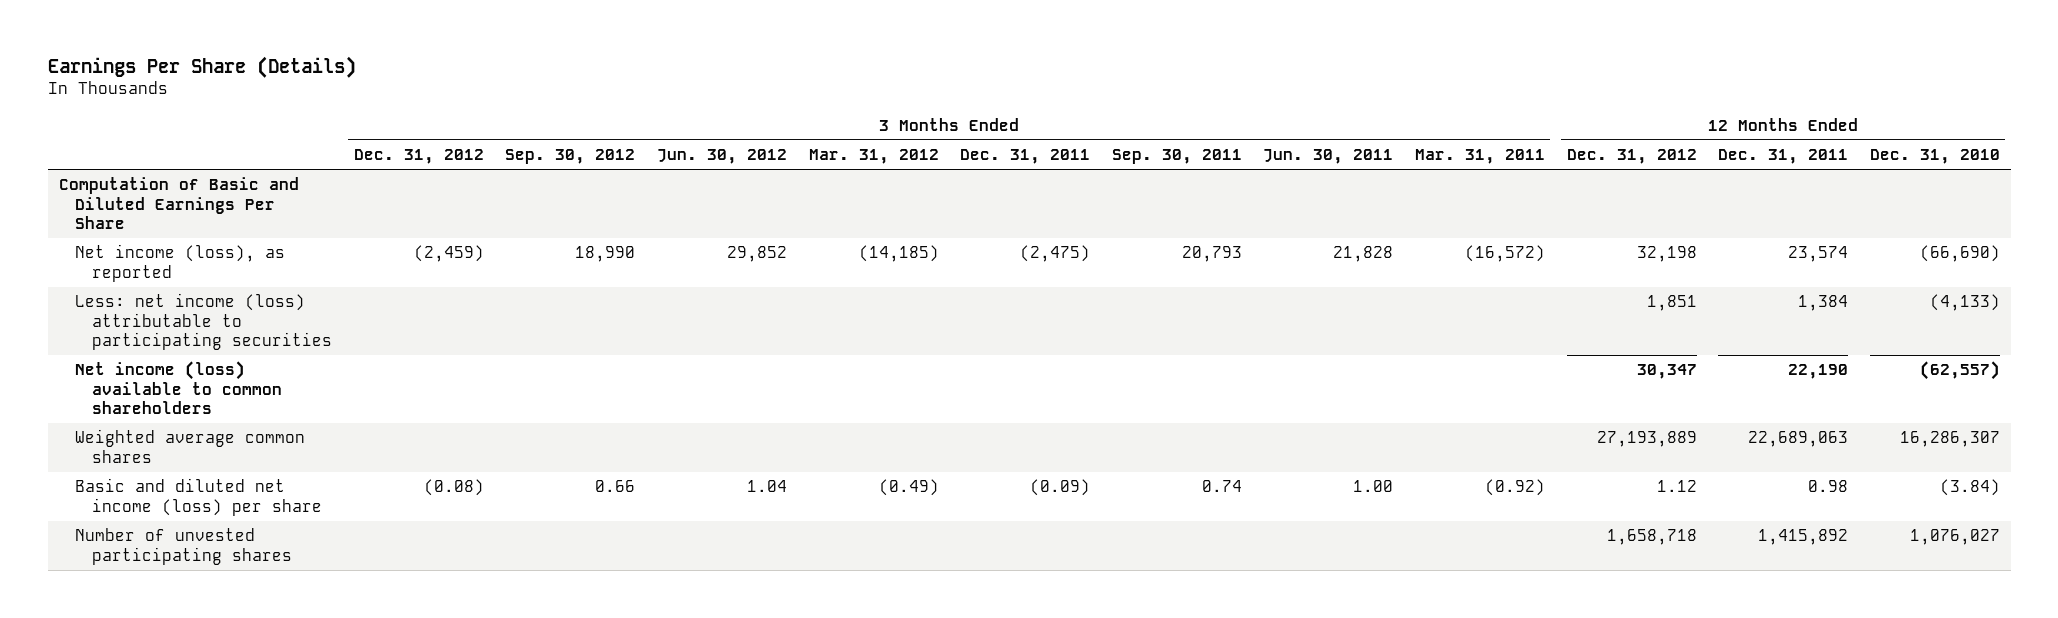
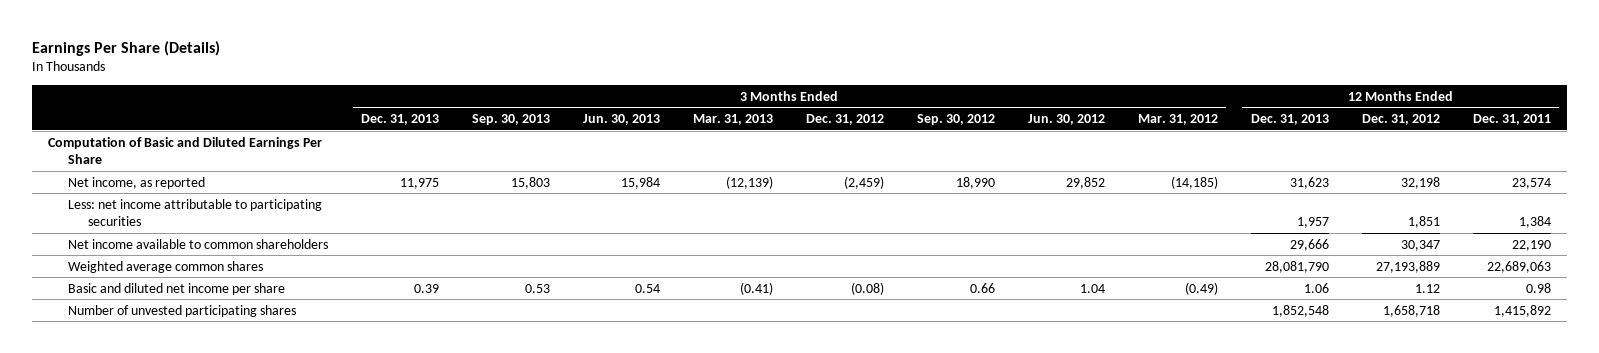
- | 3 Months Ended Dec. 31, 2012 | 3 Months Ended Sep. 30, 2012 | 3 Months Ended Jun. 30, 2012 | 3 Months Ended Mar. 31, 2012 | 3 Months Ended Dec. 31, 2011 | 3 Months Ended Sep. 30, 2011 | 3 Months Ended Jun. 30, 2011 | 3 Months Ended Mar. 31, 2011 | 12 Months Ended Dec. 31, 2012 | 12 Months Ended Dec. 31, 2011 | 12 Months Ended Dec. 31, 2010
+ | 3 Months Ended Dec. 31, 2013 | 3 Months Ended Sep. 30, 2013 | 3 Months Ended Jun. 30, 2013 | 3 Months Ended Mar. 31, 2013 | 3 Months Ended Dec. 31, 2012 | 3 Months Ended Sep. 30, 2012 | 3 Months Ended Jun. 30, 2012 | 3 Months Ended Mar. 31, 2012 | 12 Months Ended Dec. 31, 2013 | 12 Months Ended Dec. 31, 2012 | 12 Months Ended Dec. 31, 2011
- Net income (loss), as reported | (2,459) | 18,990 | 29,852 | (14,185) | (2,475) | 20,793 | 21,828 | (16,572) | 32,198 | 23,574 | (66,690)
- Less: net income (loss) attributable to participating securities | | | | | | | | | 1,851 | 1,384 | (4,133)
- Net income (loss) available to common shareholders | | | | | | | | | 30,347 | 22,190 | (62,557)
+ Net income, as reported | 11,975 | 15,803 | 15,984 | (12,139) | (2,459) | 18,990 | 29,852 | (14,185) | 31,623 | 32,198 | 23,574
+ Less: net income attributable to participating securities | | | | | | | | | 1,957 | 1,851 | 1,384
+ Net income available to common shareholders | | | | | | | | | 29,666 | 30,347 | 22,190
- Basic and diluted net income (loss) per share | (0.08) | 0.66 | 1.04 | (0.49) | (0.09) | 0.74 | 1.00 | (0.92) | 1.12 | 0.98 | (3.84)
+ Basic and diluted net income per share | 0.39 | 0.53 | 0.54 | (0.41) | (0.08) | 0.66 | 1.04 | (0.49) | 1.06 | 1.12 | 0.98

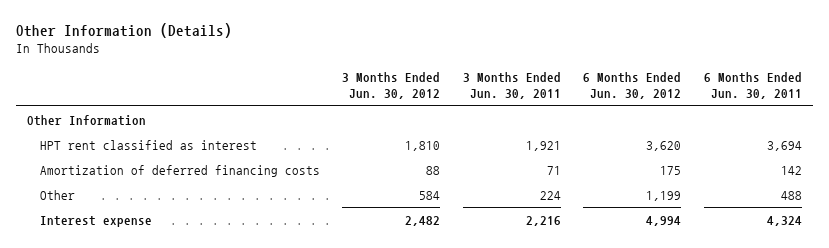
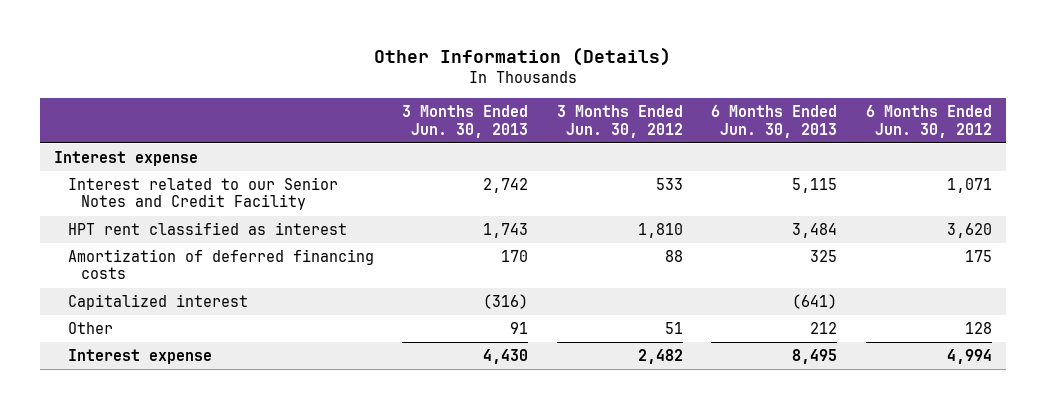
- | 3 Months Ended Jun. 30, 2012 | 3 Months Ended Jun. 30, 2011 | 6 Months Ended Jun. 30, 2012 | 6 Months Ended Jun. 30, 2011
+ | 3 Months Ended Jun. 30, 2013 | 3 Months Ended Jun. 30, 2012 | 6 Months Ended Jun. 30, 2013 | 6 Months Ended Jun. 30, 2012
- Other Information
+ Interest expense
+ Interest related to our Senior Notes and Credit Facility | 2,742 | 533 | 5,115 | 1,071
- Other | 584 | 224 | 1,199 | 488
+ Capitalized interest | (316) | | (641) |
+ Other | 91 | 51 | 212 | 128

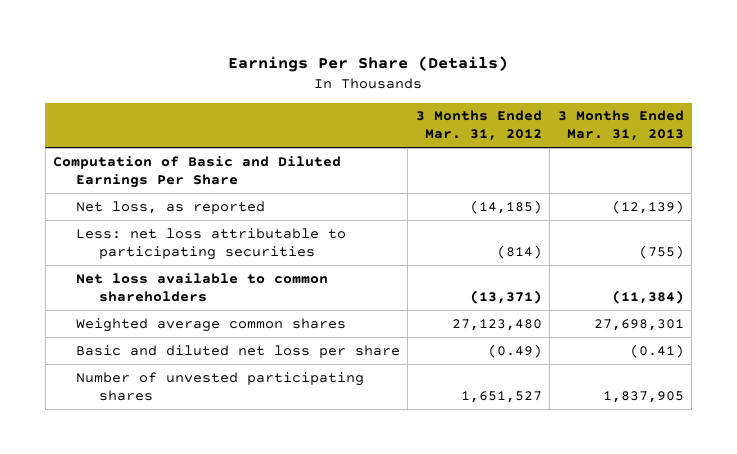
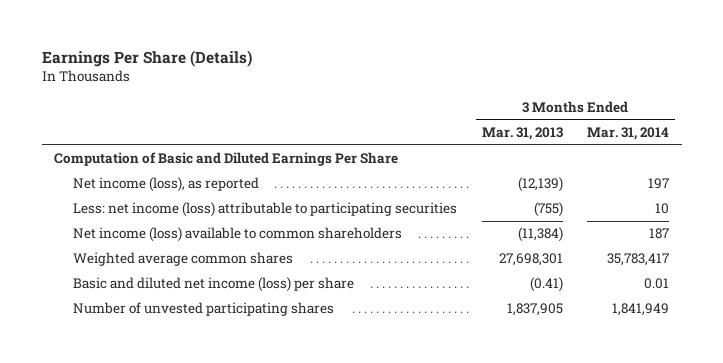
- | 3 Months Ended Mar. 31, 2012 | 3 Months Ended Mar. 31, 2013
+ | 3 Months Ended Mar. 31, 2013 | 3 Months Ended Mar. 31, 2014
- Net loss, as reported | (14,185) | (12,139)
- Less: net loss attributable to participating securities | (814) | (755)
- Net loss available to common shareholders | (13,371) | (11,384)
+ Net income (loss), as reported | (12,139) | 197
+ Less: net income (loss) attributable to participating securities | (755) | 10
+ Net income (loss) available to common shareholders | (11,384) | 187
- Basic and diluted net loss per share | (0.49) | (0.41)
+ Basic and diluted net income (loss) per share | (0.41) | 0.01

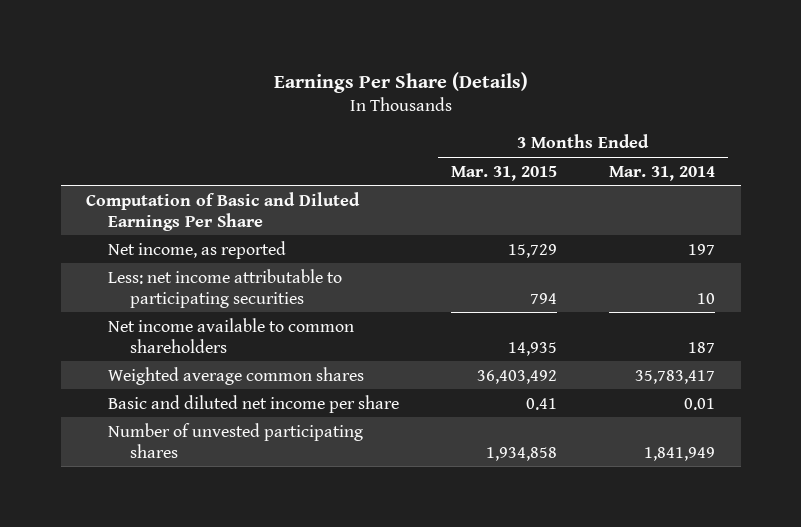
- | 3 Months Ended Mar. 31, 2013 | 3 Months Ended Mar. 31, 2014
+ | 3 Months Ended Mar. 31, 2015 | 3 Months Ended Mar. 31, 2014
- Net income (loss), as reported | (12,139) | 197
- Less: net income (loss) attributable to participating securities | (755) | 10
- Net income (loss) available to common shareholders | (11,384) | 187
+ Net income, as reported | 15,729 | 197
+ Less: net income attributable to participating securities | 794 | 10
+ Net income available to common shareholders | 14,935 | 187
- Basic and diluted net income (loss) per share | (0.41) | 0.01
+ Basic and diluted net income per share | 0.41 | 0.01

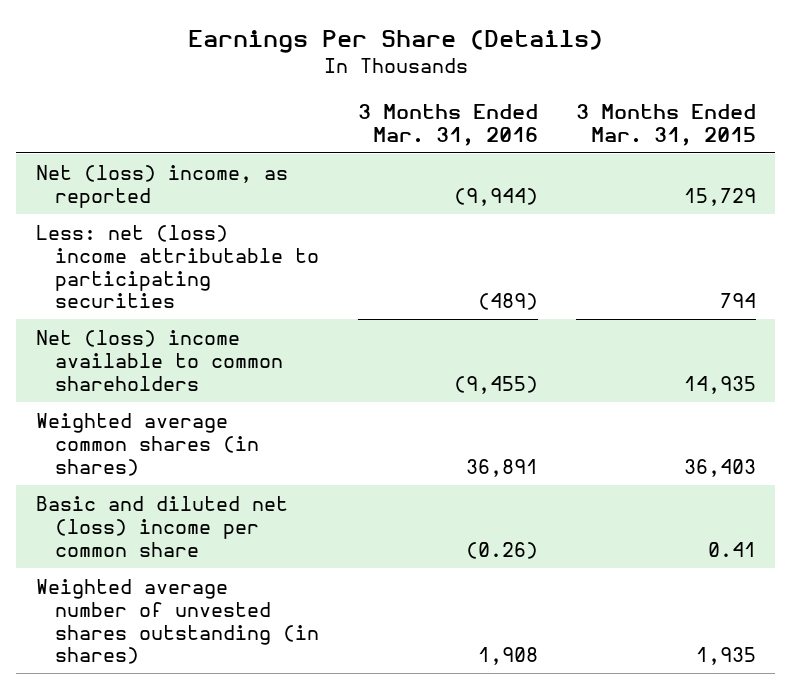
- | 3 Months Ended Mar. 31, 2015 | 3 Months Ended Mar. 31, 2014
+ | 3 Months Ended Mar. 31, 2016 | 3 Months Ended Mar. 31, 2015
- Computation of Basic and Diluted Earnings Per Share
- Net income, as reported | 15,729 | 197
- Less: net income attributable to participating securities | 794 | 10
- Net income available to common shareholders | 14,935 | 187
- Weighted average common shares | 36,403,492 | 35,783,417
- Basic and diluted net income per share | 0.41 | 0.01
- Number of unvested participating shares | 1,934,858 | 1,841,949
+ Net (loss) income, as reported | (9,944) | 15,729
+ Less: net (loss) income attributable to participating securities | (489) | 794
+ Net (loss) income available to common shareholders | (9,455) | 14,935
+ Weighted average common shares (in shares) | 36,891 | 36,403
+ Basic and diluted net (loss) income per common share | (0.26) | 0.41
+ Weighted average number of unvested shares outstanding (in shares) | 1,908 | 1,935

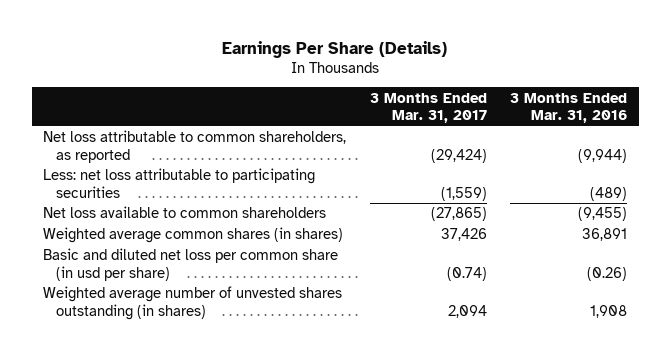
- | 3 Months Ended Mar. 31, 2016 | 3 Months Ended Mar. 31, 2015
+ | 3 Months Ended Mar. 31, 2017 | 3 Months Ended Mar. 31, 2016
- Net (loss) income, as reported | (9,944) | 15,729
- Less: net (loss) income attributable to participating securities | (489) | 794
- Net (loss) income available to common shareholders | (9,455) | 14,935
+ Net loss attributable to common shareholders, as reported | (29,424) | (9,944)
+ Less: net loss attributable to participating securities | (1,559) | (489)
+ Net loss available to common shareholders | (27,865) | (9,455)
- Basic and diluted net (loss) income per common share | (0.26) | 0.41
+ Basic and diluted net loss per common share (in usd per share) | (0.74) | (0.26)

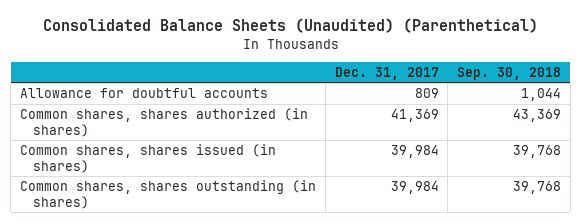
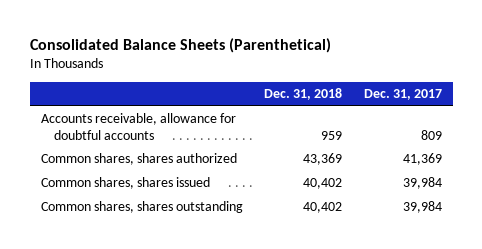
- Consolidated Balance Sheets (Unaudited) (Parenthetical)
+ Consolidated Balance Sheets (Parenthetical)
- | Dec. 31, 2017 | Sep. 30, 2018
+ | Dec. 31, 2018 | Dec. 31, 2017
- Allowance for doubtful accounts | 809 | 1,044
- Common shares, shares authorized (in shares) | 41,369 | 43,369
- Common shares, shares issued (in shares) | 39,984 | 39,768
- Common shares, shares outstanding (in shares) | 39,984 | 39,768
+ Accounts receivable, allowance for doubtful accounts | 959 | 809
+ Common shares, shares authorized | 43,369 | 41,369
+ Common shares, shares issued | 40,402 | 39,984
+ Common shares, shares outstanding | 40,402 | 39,984

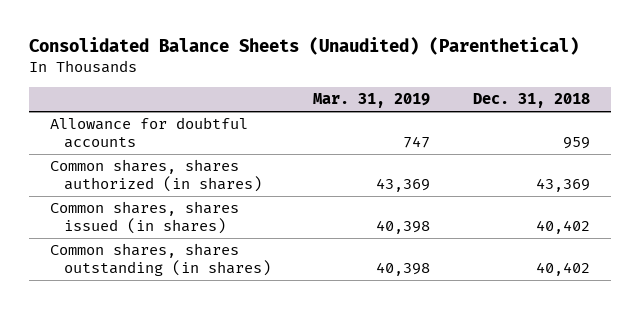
- Consolidated Balance Sheets (Parenthetical)
+ Consolidated Balance Sheets (Unaudited) (Parenthetical)
- | Dec. 31, 2018 | Dec. 31, 2017
+ | Mar. 31, 2019 | Dec. 31, 2018
- Accounts receivable, allowance for doubtful accounts | 959 | 809
- Common shares, shares authorized | 43,369 | 41,369
- Common shares, shares issued | 40,402 | 39,984
- Common shares, shares outstanding | 40,402 | 39,984
+ Allowance for doubtful accounts | 747 | 959
+ Common shares, shares authorized (in shares) | 43,369 | 43,369
+ Common shares, shares issued (in shares) | 40,398 | 40,402
+ Common shares, shares outstanding (in shares) | 40,398 | 40,402

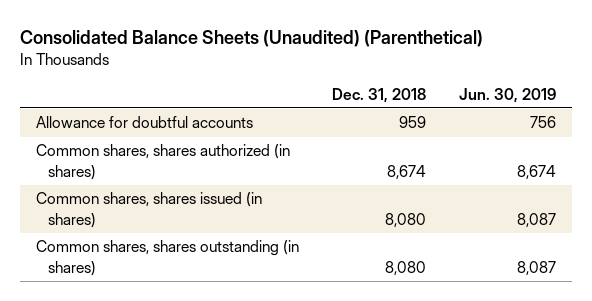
- | Mar. 31, 2019 | Dec. 31, 2018
+ | Dec. 31, 2018 | Jun. 30, 2019
- Common shares, shares authorized (in shares) | 43,369 | 43,369
- Common shares, shares issued (in shares) | 40,398 | 40,402
- Common shares, shares outstanding (in shares) | 40,398 | 40,402
+ Common shares, shares authorized (in shares) | 8,674 | 8,674
+ Common shares, shares issued (in shares) | 8,080 | 8,087
+ Common shares, shares outstanding (in shares) | 8,080 | 8,087

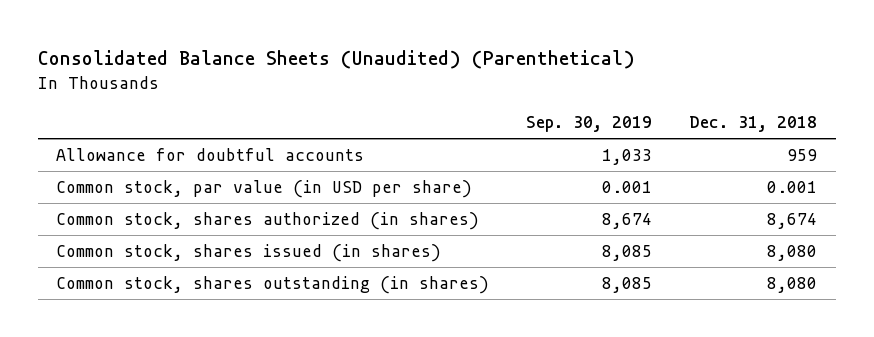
- | Dec. 31, 2018 | Jun. 30, 2019
+ | Sep. 30, 2019 | Dec. 31, 2018
- Common shares, shares authorized (in shares) | 8,674 | 8,674
- Common shares, shares issued (in shares) | 8,080 | 8,087
- Common shares, shares outstanding (in shares) | 8,080 | 8,087
+ Common stock, par value (in USD per share) | 0.001 | 0.001
+ Common stock, shares authorized (in shares) | 8,674 | 8,674
+ Common stock, shares issued (in shares) | 8,085 | 8,080
+ Common stock, shares outstanding (in shares) | 8,085 | 8,080

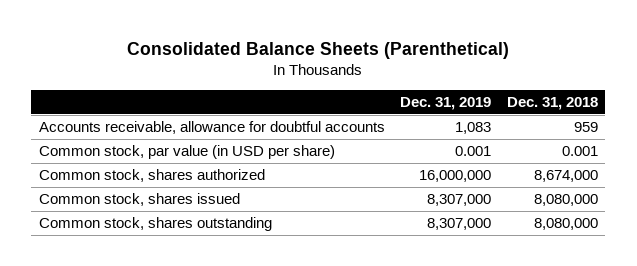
- Consolidated Balance Sheets (Unaudited) (Parenthetical)
+ Consolidated Balance Sheets (Parenthetical)
- | Sep. 30, 2019 | Dec. 31, 2018
+ | Dec. 31, 2019 | Dec. 31, 2018
- Allowance for doubtful accounts | 1,033 | 959
+ Accounts receivable, allowance for doubtful accounts | 1,083 | 959
- Common stock, shares authorized (in shares) | 8,674 | 8,674
- Common stock, shares issued (in shares) | 8,085 | 8,080
- Common stock, shares outstanding (in shares) | 8,085 | 8,080
+ Common stock, shares authorized | 16,000,000 | 8,674,000
+ Common stock, shares issued | 8,307,000 | 8,080,000
+ Common stock, shares outstanding | 8,307,000 | 8,080,000

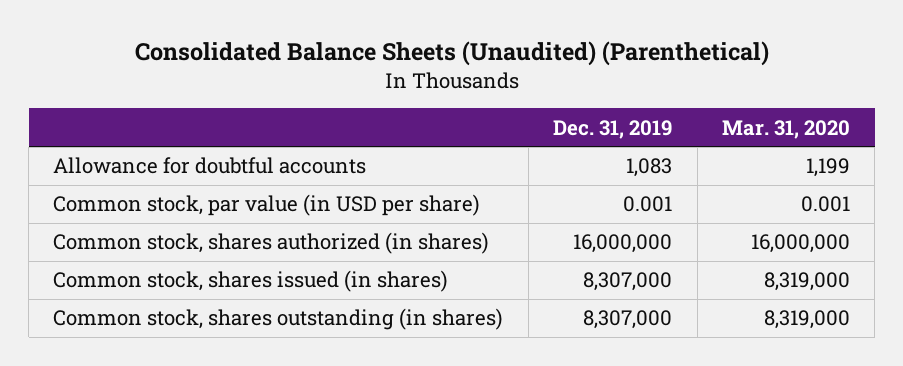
- Consolidated Balance Sheets (Parenthetical)
+ Consolidated Balance Sheets (Unaudited) (Parenthetical)
- | Dec. 31, 2019 | Dec. 31, 2018
+ | Dec. 31, 2019 | Mar. 31, 2020
- Accounts receivable, allowance for doubtful accounts | 1,083 | 959
+ Allowance for doubtful accounts | 1,083 | 1,199
- Common stock, shares authorized | 16,000,000 | 8,674,000
- Common stock, shares issued | 8,307,000 | 8,080,000
- Common stock, shares outstanding | 8,307,000 | 8,080,000
+ Common stock, shares authorized (in shares) | 16,000,000 | 16,000,000
+ Common stock, shares issued (in shares) | 8,307,000 | 8,319,000
+ Common stock, shares outstanding (in shares) | 8,307,000 | 8,319,000

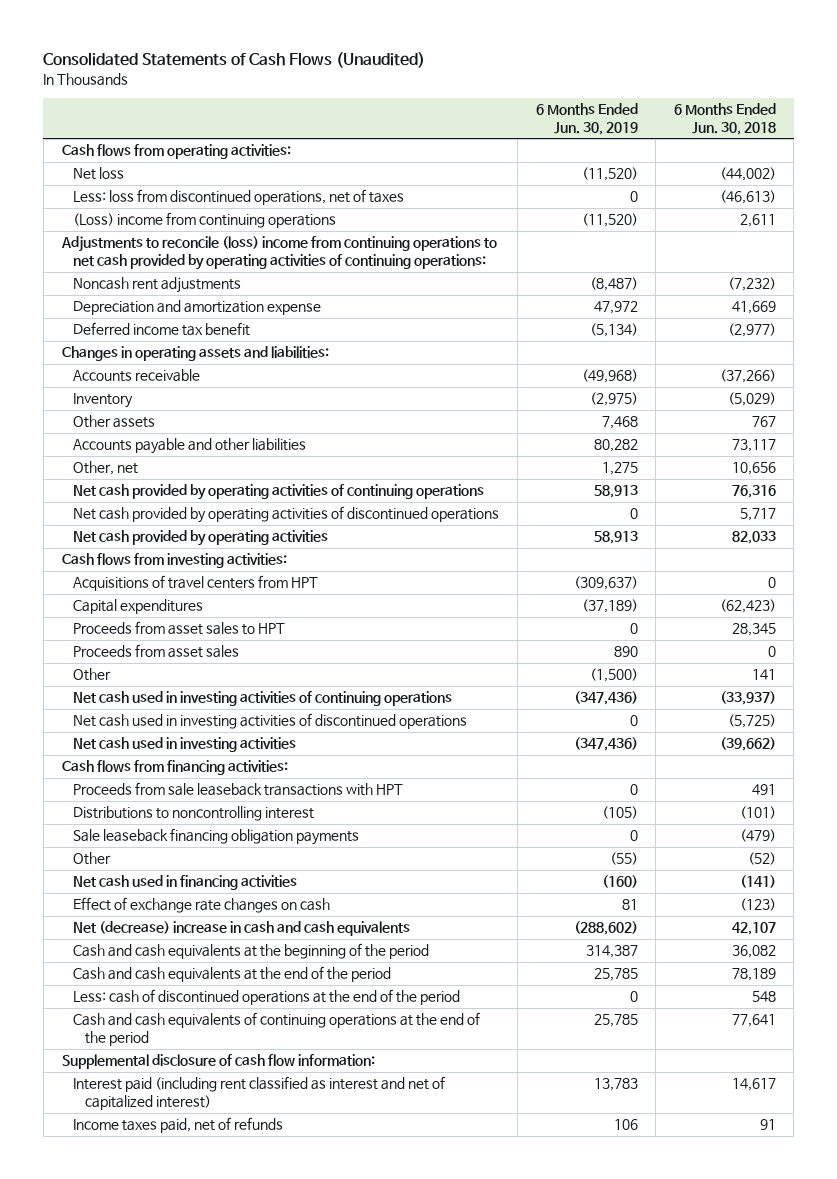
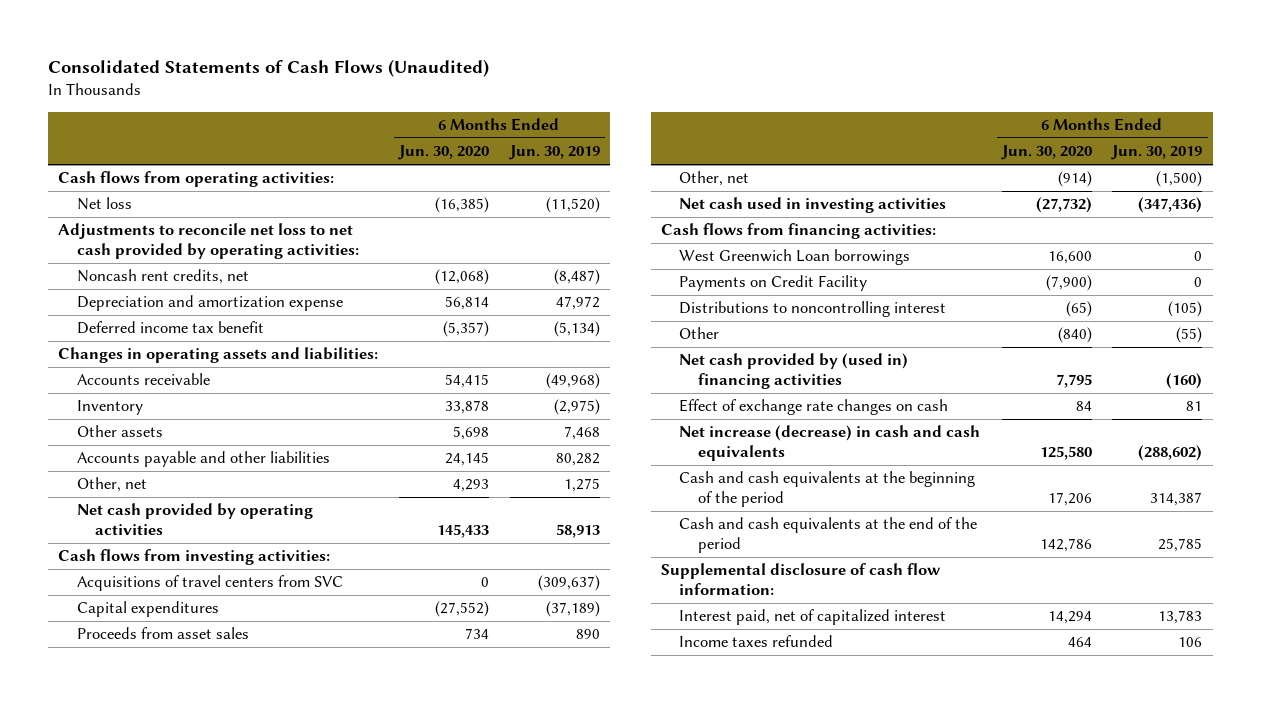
- | 6 Months Ended Jun. 30, 2019 | 6 Months Ended Jun. 30, 2018
+ | 6 Months Ended Jun. 30, 2020 | 6 Months Ended Jun. 30, 2019
- Less: loss from discontinued operations, net of taxes | 0 | (46,613)
- (Loss) income from continuing operations | (11,520) | 2,611
- Adjustments to reconcile (loss) income from continuing operations to net cash provided by operating activities of continuing operations:
- Noncash rent adjustments | (8,487) | (7,232)
+ Adjustments to reconcile net loss to net cash provided by operating activities:
+ Noncash rent credits, net | (12,068) | (8,487)
- Net cash provided by operating activities of continuing operations | 58,913 | 76,316
- Net cash provided by operating activities of discontinued operations | 0 | 5,717
- Acquisitions of travel centers from HPT | (309,637) | 0
+ Acquisitions of travel centers from SVC | 0 | (309,637)
- Proceeds from asset sales to HPT | 0 | 28,345
- Other | (1,500) | 141
- Net cash used in investing activities of continuing operations | (347,436) | (33,937)
- Net cash used in investing activities of discontinued operations | 0 | (5,725)
+ Other, net | (914) | (1,500)
- Proceeds from sale leaseback transactions with HPT | 0 | 491
+ West Greenwich Loan borrowings | 16,600 | 0
+ Payments on Credit Facility | (7,900) | 0
- Sale leaseback financing obligation payments | 0 | (479)
- Net cash used in financing activities | (160) | (141)
+ Net cash provided by (used in) financing activities | 7,795 | (160)
- Net (decrease) increase in cash and cash equivalents | (288,602) | 42,107
+ Net increase (decrease) in cash and cash equivalents | 125,580 | (288,602)
- Less: cash of discontinued operations at the end of the period | 0 | 548
- Cash and cash equivalents of continuing operations at the end of the period | 25,785 | 77,641
- Interest paid (including rent classified as interest and net of capitalized interest) | 13,783 | 14,617
- Income taxes paid, net of refunds | 106 | 91
+ Interest paid, net of capitalized interest | 14,294 | 13,783
+ Income taxes refunded | 464 | 106

